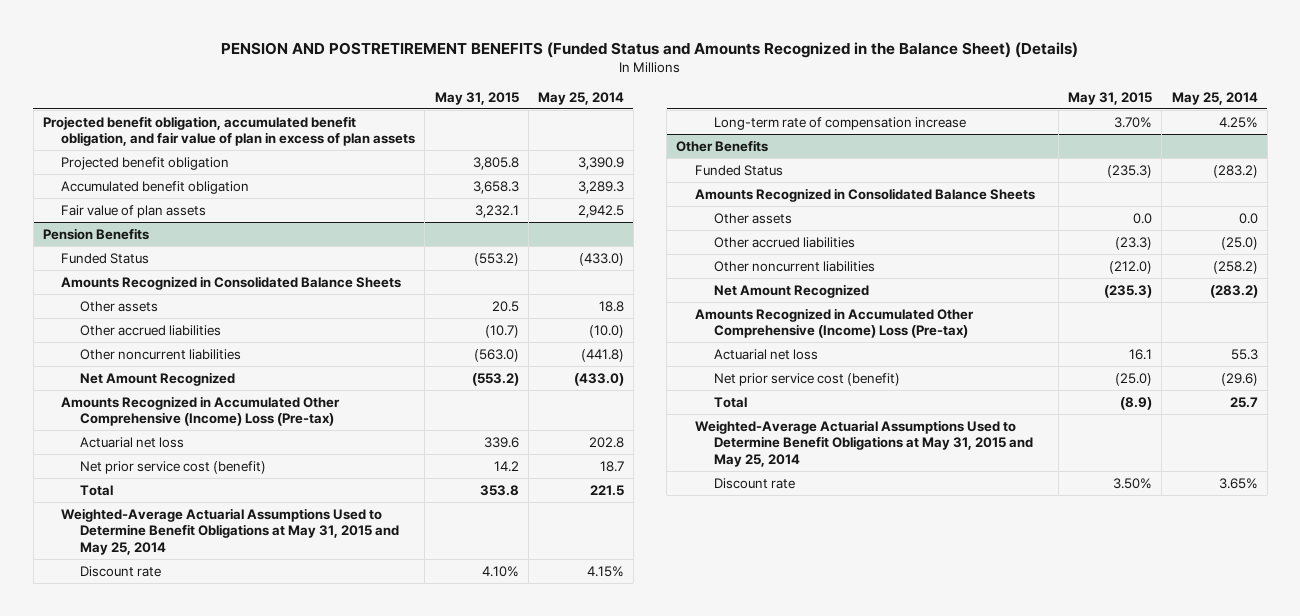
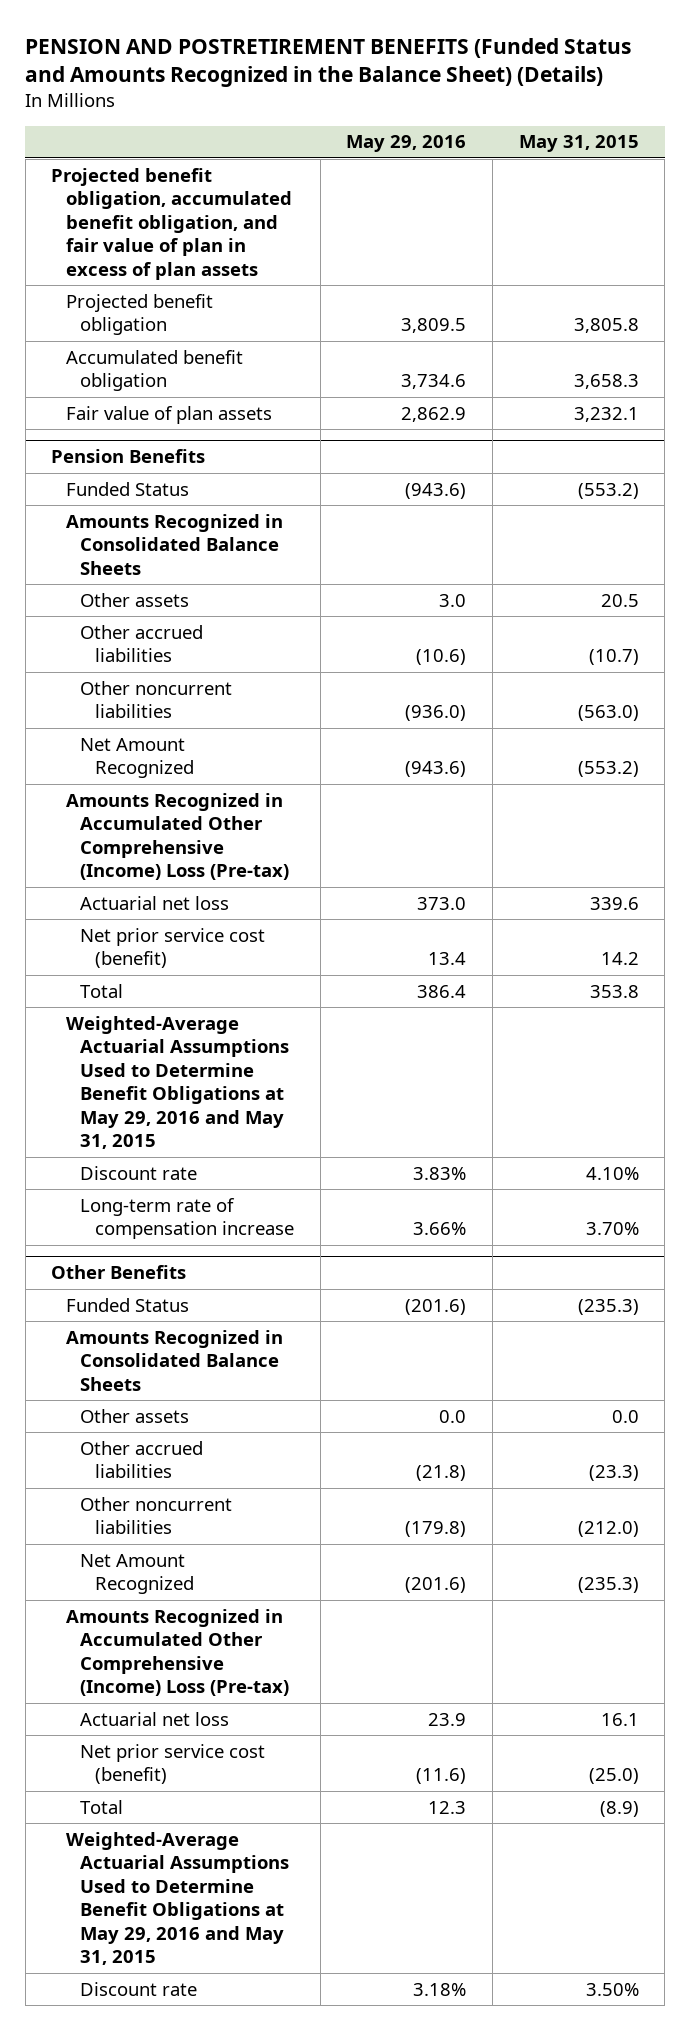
- | May 31, 2015 | May 25, 2014
+ | May 29, 2016 | May 31, 2015
@ Pension Benefits
- Weighted-Average Actuarial Assumptions Used to Determine Benefit Obligations at May 31, 2015 and May 25, 2014
+ Weighted-Average Actuarial Assumptions Used to Determine Benefit Obligations at May 29, 2016 and May 31, 2015
@ Other Benefits
- Weighted-Average Actuarial Assumptions Used to Determine Benefit Obligations at May 31, 2015 and May 25, 2014
+ Weighted-Average Actuarial Assumptions Used to Determine Benefit Obligations at May 29, 2016 and May 31, 2015

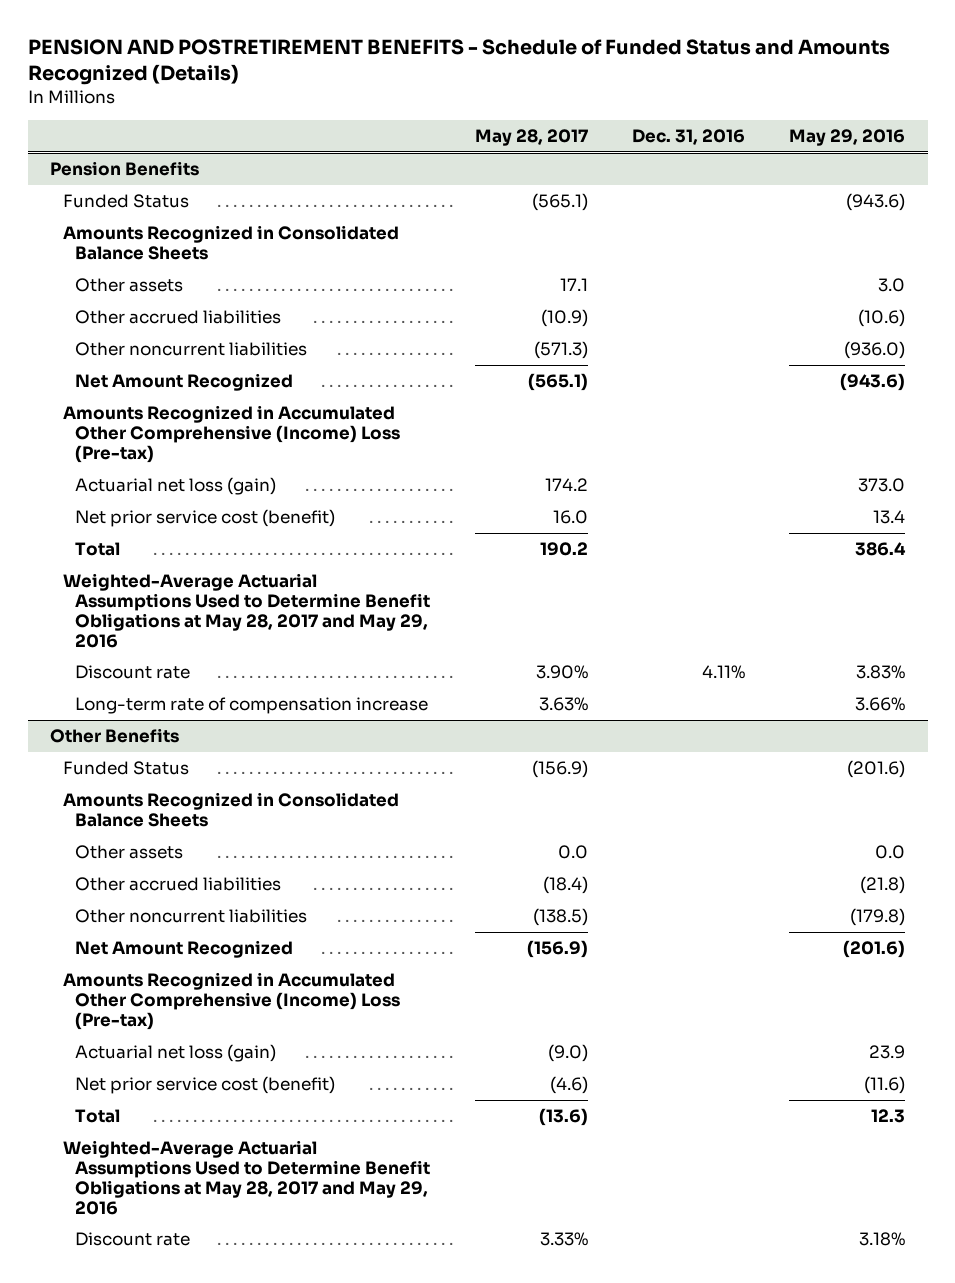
- PENSION AND POSTRETIREMENT BENEFITS (Funded Status and Amounts Recognized in the Balance Sheet) (Details)
+ PENSION AND POSTRETIREMENT BENEFITS - Schedule of Funded Status and Amounts Recognized (Details)
- | May 29, 2016 | May 31, 2015
+ | May 28, 2017 | Dec. 31, 2016 | May 29, 2016
- Projected benefit obligation, accumulated benefit obligation, and fair value of plan in excess of plan assets
- Projected benefit obligation | 3,809.5 | 3,805.8
- Accumulated benefit obligation | 3,734.6 | 3,658.3
- Fair value of plan assets | 2,862.9 | 3,232.1
@ Pension Benefits
- Actuarial net loss | 373.0 | 339.6
+ Actuarial net loss (gain) | 174.2 | | 373.0
- Weighted-Average Actuarial Assumptions Used to Determine Benefit Obligations at May 29, 2016 and May 31, 2015
+ Weighted-Average Actuarial Assumptions Used to Determine Benefit Obligations at May 28, 2017 and May 29, 2016
@ Other Benefits
- Actuarial net loss | 23.9 | 16.1
+ Actuarial net loss (gain) | (9.0) | | 23.9
- Weighted-Average Actuarial Assumptions Used to Determine Benefit Obligations at May 29, 2016 and May 31, 2015
+ Weighted-Average Actuarial Assumptions Used to Determine Benefit Obligations at May 28, 2017 and May 29, 2016

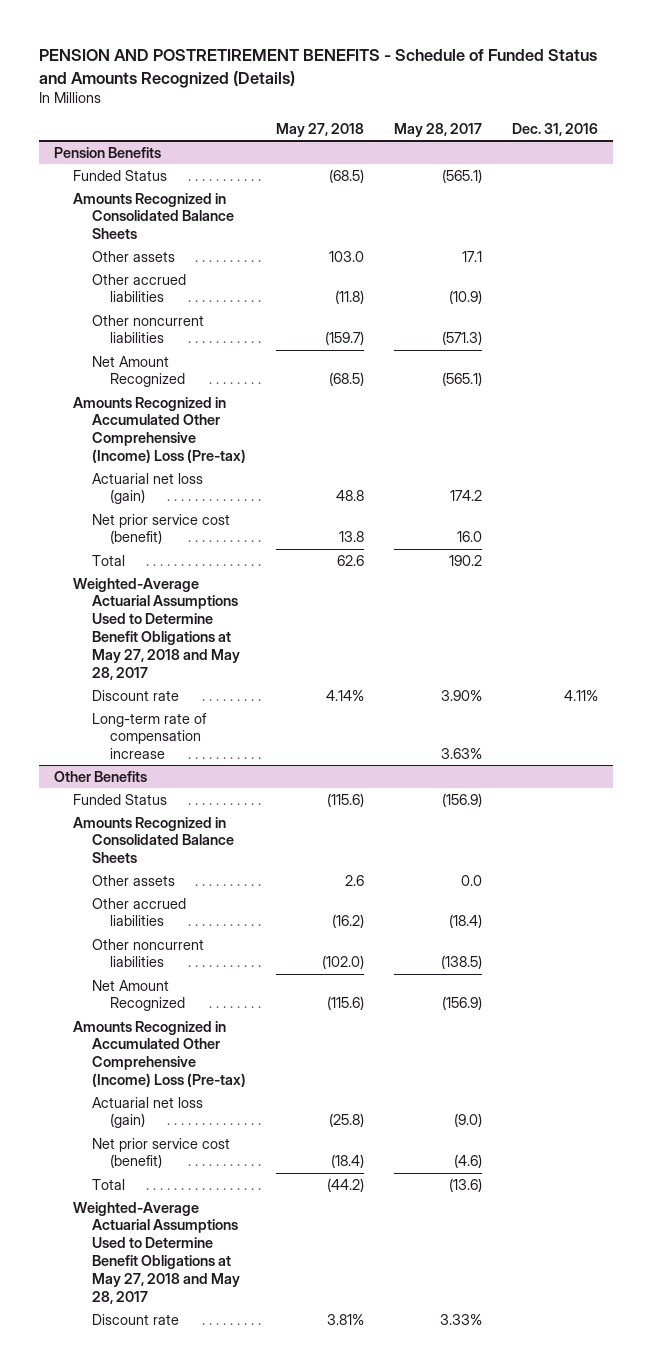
- | May 28, 2017 | Dec. 31, 2016 | May 29, 2016
+ | May 27, 2018 | May 28, 2017 | Dec. 31, 2016
@ Pension Benefits
- Weighted-Average Actuarial Assumptions Used to Determine Benefit Obligations at May 28, 2017 and May 29, 2016
+ Weighted-Average Actuarial Assumptions Used to Determine Benefit Obligations at May 27, 2018 and May 28, 2017
@ Other Benefits
- Weighted-Average Actuarial Assumptions Used to Determine Benefit Obligations at May 28, 2017 and May 29, 2016
+ Weighted-Average Actuarial Assumptions Used to Determine Benefit Obligations at May 27, 2018 and May 28, 2017

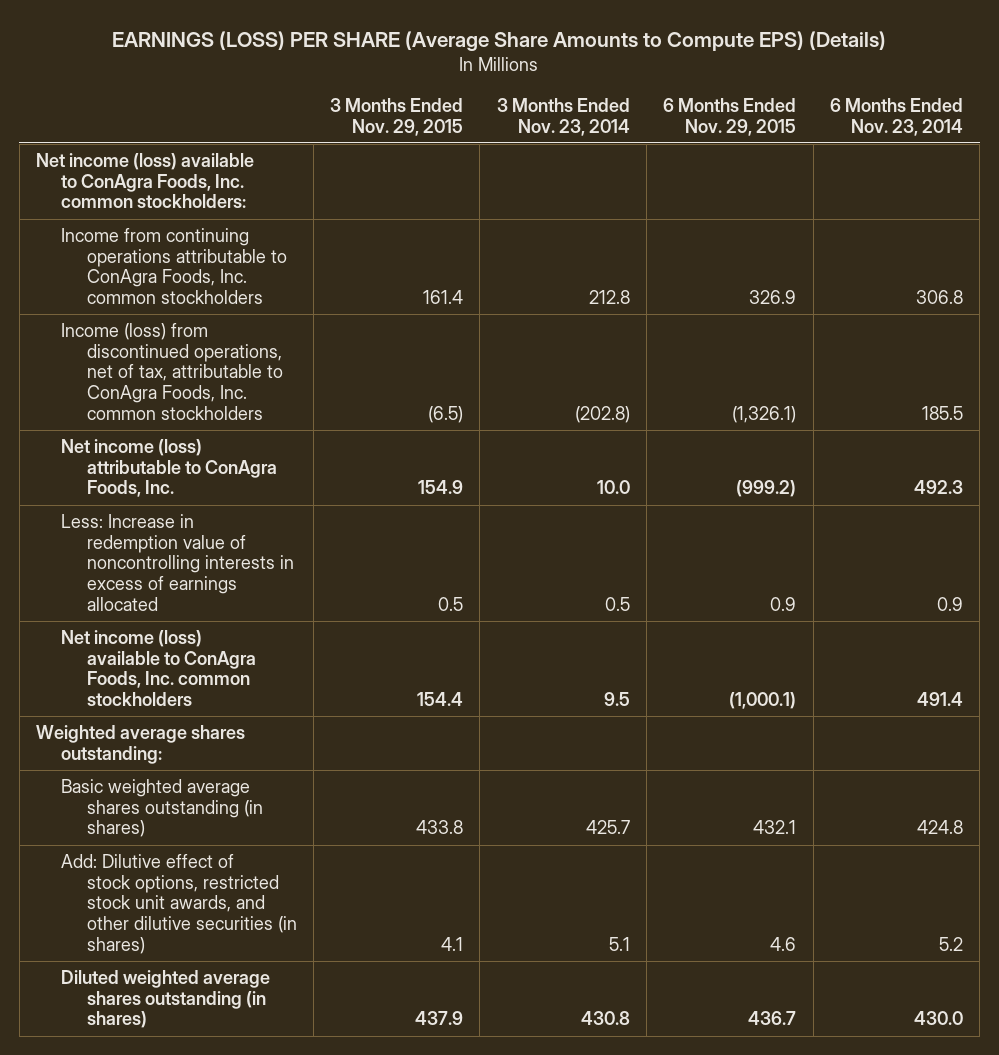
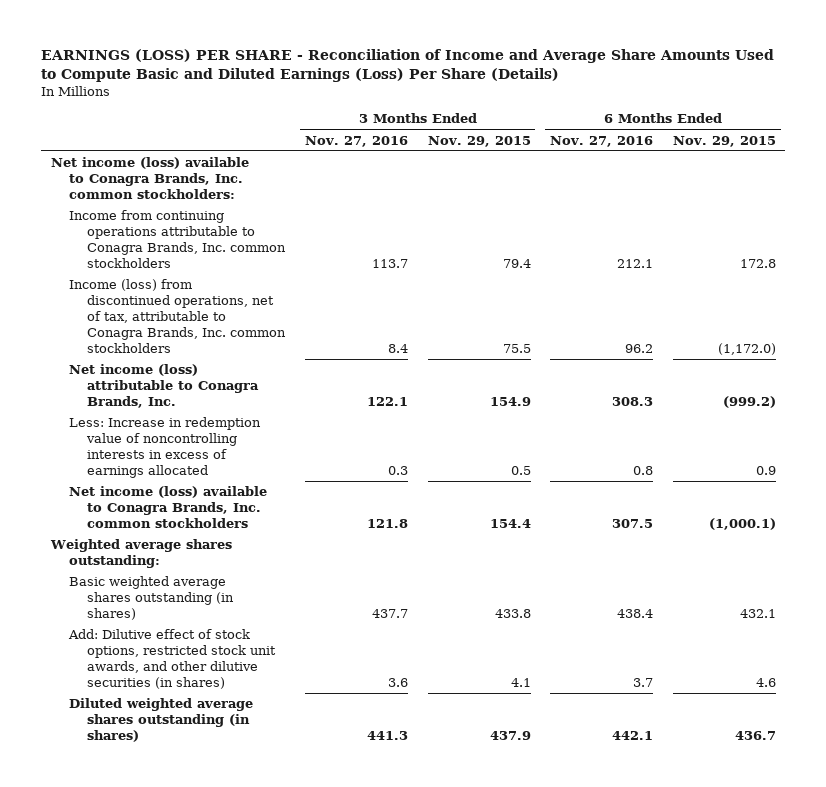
- EARNINGS (LOSS) PER SHARE (Average Share Amounts to Compute EPS) (Details)
+ EARNINGS (LOSS) PER SHARE - Reconciliation of Income and Average Share Amounts Used to Compute Basic and Diluted Earnings (Loss) Per Share (Details)
- | 3 Months Ended Nov. 29, 2015 | 3 Months Ended Nov. 23, 2014 | 6 Months Ended Nov. 29, 2015 | 6 Months Ended Nov. 23, 2014
+ | 3 Months Ended Nov. 27, 2016 | 3 Months Ended Nov. 29, 2015 | 6 Months Ended Nov. 27, 2016 | 6 Months Ended Nov. 29, 2015
- Net income (loss) available to ConAgra Foods, Inc. common stockholders:
- Income from continuing operations attributable to ConAgra Foods, Inc. common stockholders | 161.4 | 212.8 | 326.9 | 306.8
- Income (loss) from discontinued operations, net of tax, attributable to ConAgra Foods, Inc. common stockholders | (6.5) | (202.8) | (1,326.1) | 185.5
- Net income (loss) attributable to ConAgra Foods, Inc. | 154.9 | 10.0 | (999.2) | 492.3
+ Net income (loss) available to Conagra Brands, Inc. common stockholders:
+ Income from continuing operations attributable to Conagra Brands, Inc. common stockholders | 113.7 | 79.4 | 212.1 | 172.8
+ Income (loss) from discontinued operations, net of tax, attributable to Conagra Brands, Inc. common stockholders | 8.4 | 75.5 | 96.2 | (1,172.0)
+ Net income (loss) attributable to Conagra Brands, Inc. | 122.1 | 154.9 | 308.3 | (999.2)
- Net income (loss) available to ConAgra Foods, Inc. common stockholders | 154.4 | 9.5 | (1,000.1) | 491.4
+ Net income (loss) available to Conagra Brands, Inc. common stockholders | 121.8 | 154.4 | 307.5 | (1,000.1)

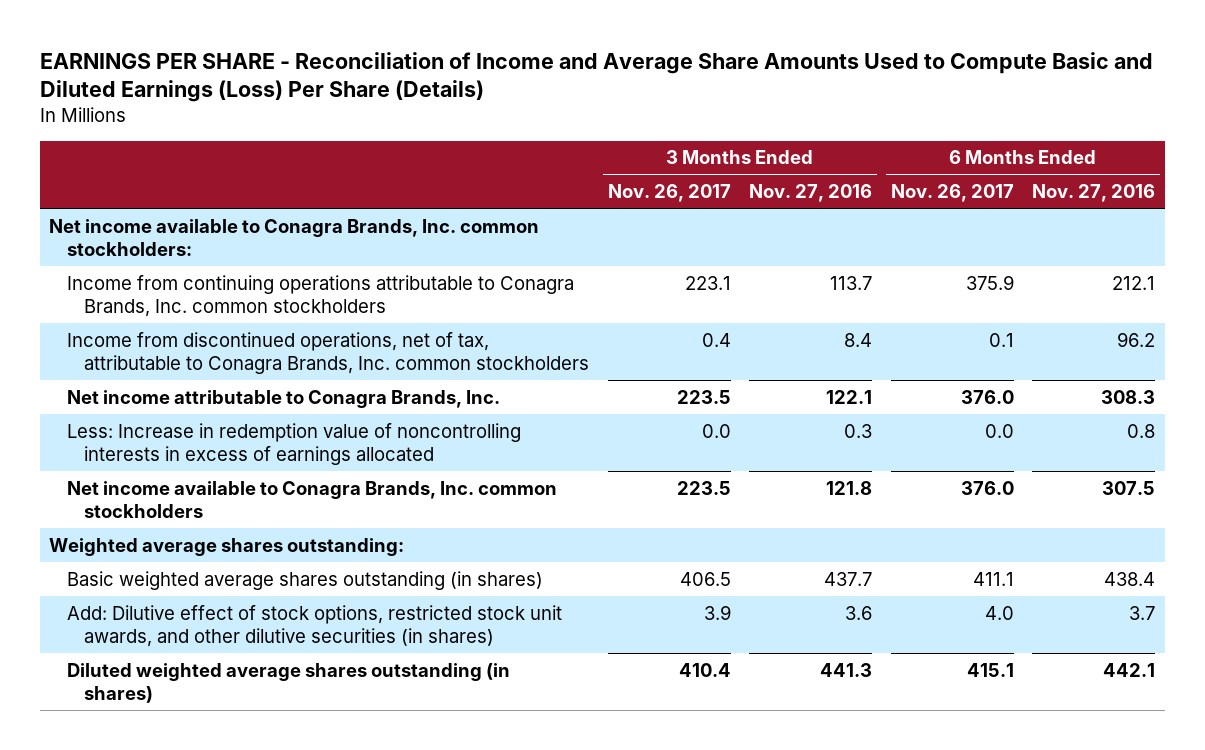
- EARNINGS (LOSS) PER SHARE - Reconciliation of Income and Average Share Amounts Used to Compute Basic and Diluted Earnings (Loss) Per Share (Details)
+ EARNINGS PER SHARE - Reconciliation of Income and Average Share Amounts Used to Compute Basic and Diluted Earnings (Loss) Per Share (Details)
- | 3 Months Ended Nov. 27, 2016 | 3 Months Ended Nov. 29, 2015 | 6 Months Ended Nov. 27, 2016 | 6 Months Ended Nov. 29, 2015
+ | 3 Months Ended Nov. 26, 2017 | 3 Months Ended Nov. 27, 2016 | 6 Months Ended Nov. 26, 2017 | 6 Months Ended Nov. 27, 2016
- Net income (loss) available to Conagra Brands, Inc. common stockholders:
+ Net income available to Conagra Brands, Inc. common stockholders:
- Income (loss) from discontinued operations, net of tax, attributable to Conagra Brands, Inc. common stockholders | 8.4 | 75.5 | 96.2 | (1,172.0)
- Net income (loss) attributable to Conagra Brands, Inc. | 122.1 | 154.9 | 308.3 | (999.2)
+ Income from discontinued operations, net of tax, attributable to Conagra Brands, Inc. common stockholders | 0.4 | 8.4 | 0.1 | 96.2
+ Net income attributable to Conagra Brands, Inc. | 223.5 | 122.1 | 376.0 | 308.3
- Net income (loss) available to Conagra Brands, Inc. common stockholders | 121.8 | 154.4 | 307.5 | (1,000.1)
+ Net income available to Conagra Brands, Inc. common stockholders | 223.5 | 121.8 | 376.0 | 307.5

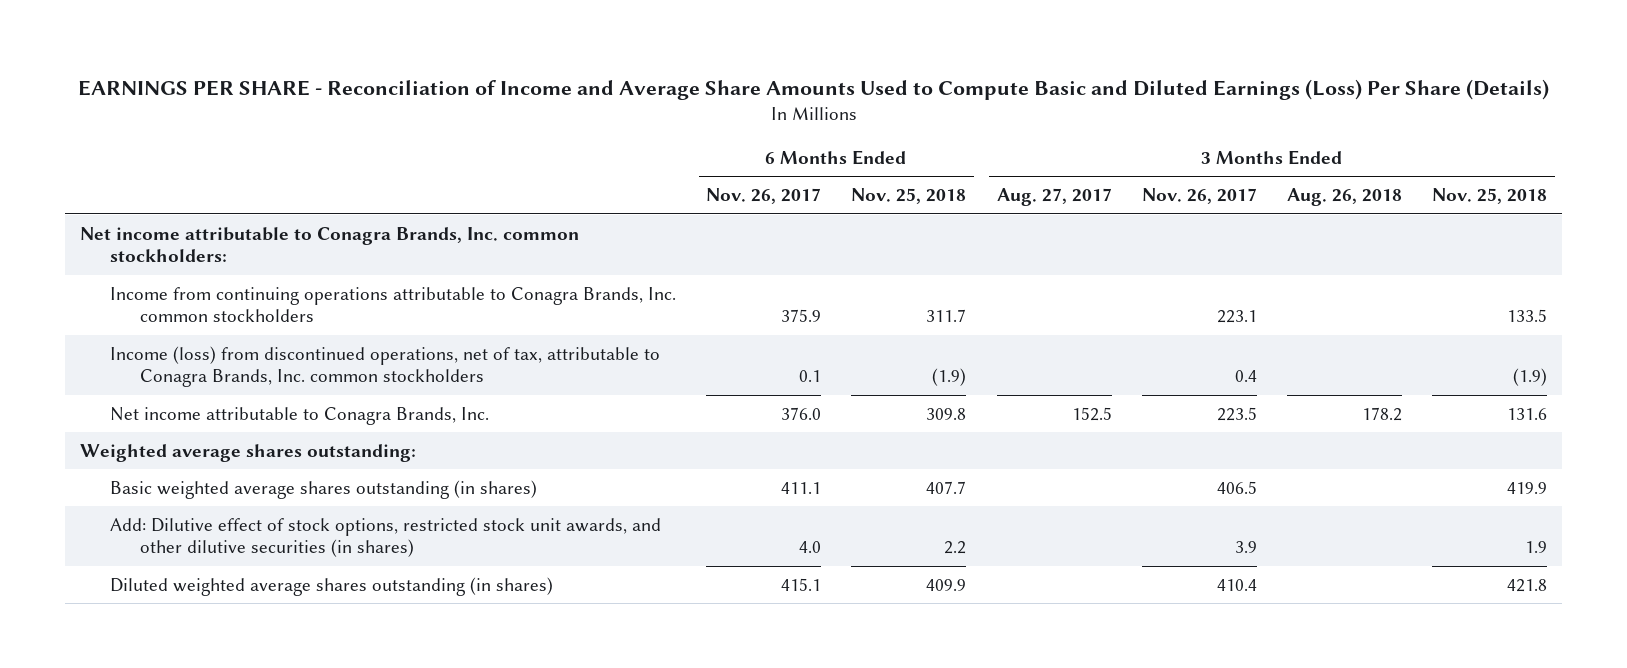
- | 3 Months Ended Nov. 26, 2017 | 3 Months Ended Nov. 27, 2016 | 6 Months Ended Nov. 26, 2017 | 6 Months Ended Nov. 27, 2016
+ | 6 Months Ended Nov. 26, 2017 | 6 Months Ended Nov. 25, 2018 | 3 Months Ended Aug. 27, 2017 | 3 Months Ended Nov. 26, 2017 | 3 Months Ended Aug. 26, 2018 | 3 Months Ended Nov. 25, 2018
- Net income available to Conagra Brands, Inc. common stockholders:
+ Net income attributable to Conagra Brands, Inc. common stockholders:
- Income from discontinued operations, net of tax, attributable to Conagra Brands, Inc. common stockholders | 0.4 | 8.4 | 0.1 | 96.2
+ Income (loss) from discontinued operations, net of tax, attributable to Conagra Brands, Inc. common stockholders | 0.1 | (1.9) | | 0.4 | | (1.9)
- Less: Increase in redemption value of noncontrolling interests in excess of earnings allocated | 0.0 | 0.3 | 0.0 | 0.8
- Net income available to Conagra Brands, Inc. common stockholders | 223.5 | 121.8 | 376.0 | 307.5

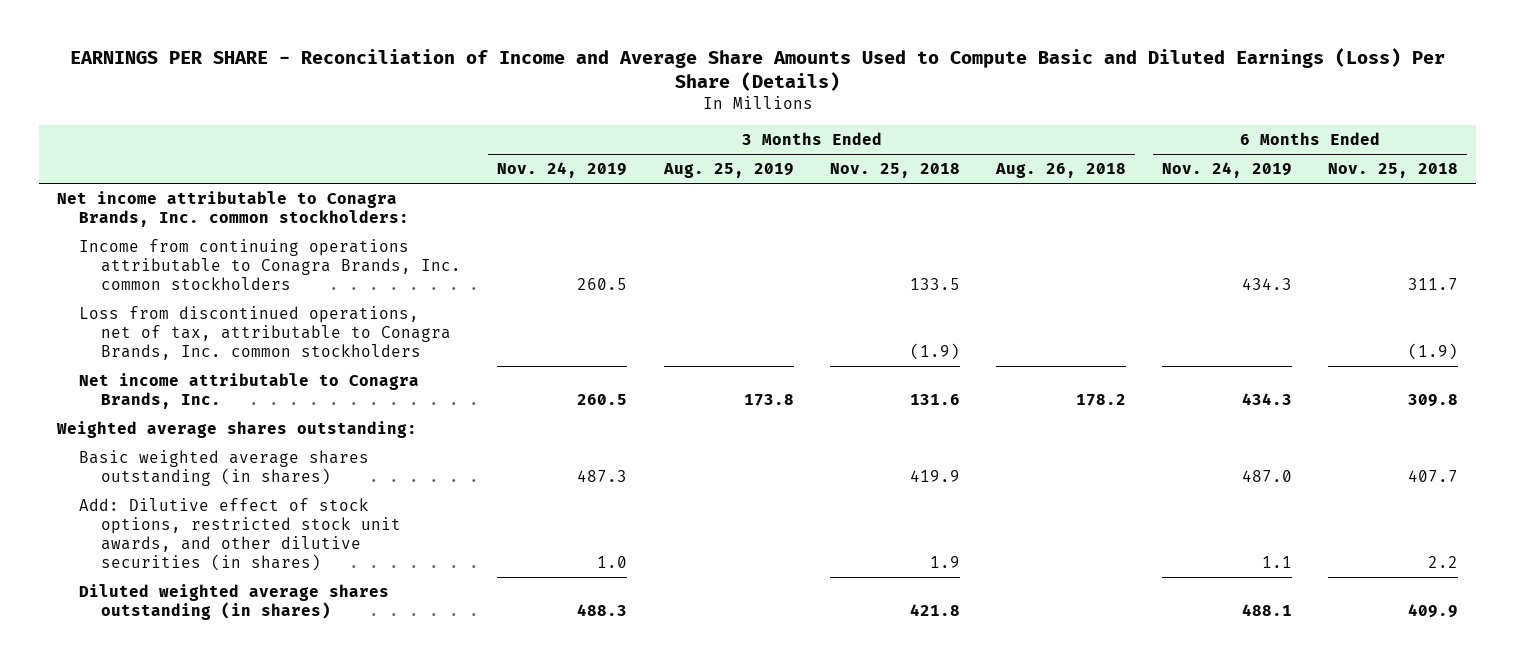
- | 6 Months Ended Nov. 26, 2017 | 6 Months Ended Nov. 25, 2018 | 3 Months Ended Aug. 27, 2017 | 3 Months Ended Nov. 26, 2017 | 3 Months Ended Aug. 26, 2018 | 3 Months Ended Nov. 25, 2018
+ | 3 Months Ended Nov. 24, 2019 | 3 Months Ended Aug. 25, 2019 | 3 Months Ended Nov. 25, 2018 | 3 Months Ended Aug. 26, 2018 | 6 Months Ended Nov. 24, 2019 | 6 Months Ended Nov. 25, 2018
- Income (loss) from discontinued operations, net of tax, attributable to Conagra Brands, Inc. common stockholders | 0.1 | (1.9) | | 0.4 | | (1.9)
+ Loss from discontinued operations, net of tax, attributable to Conagra Brands, Inc. common stockholders | | | (1.9) | | | (1.9)

